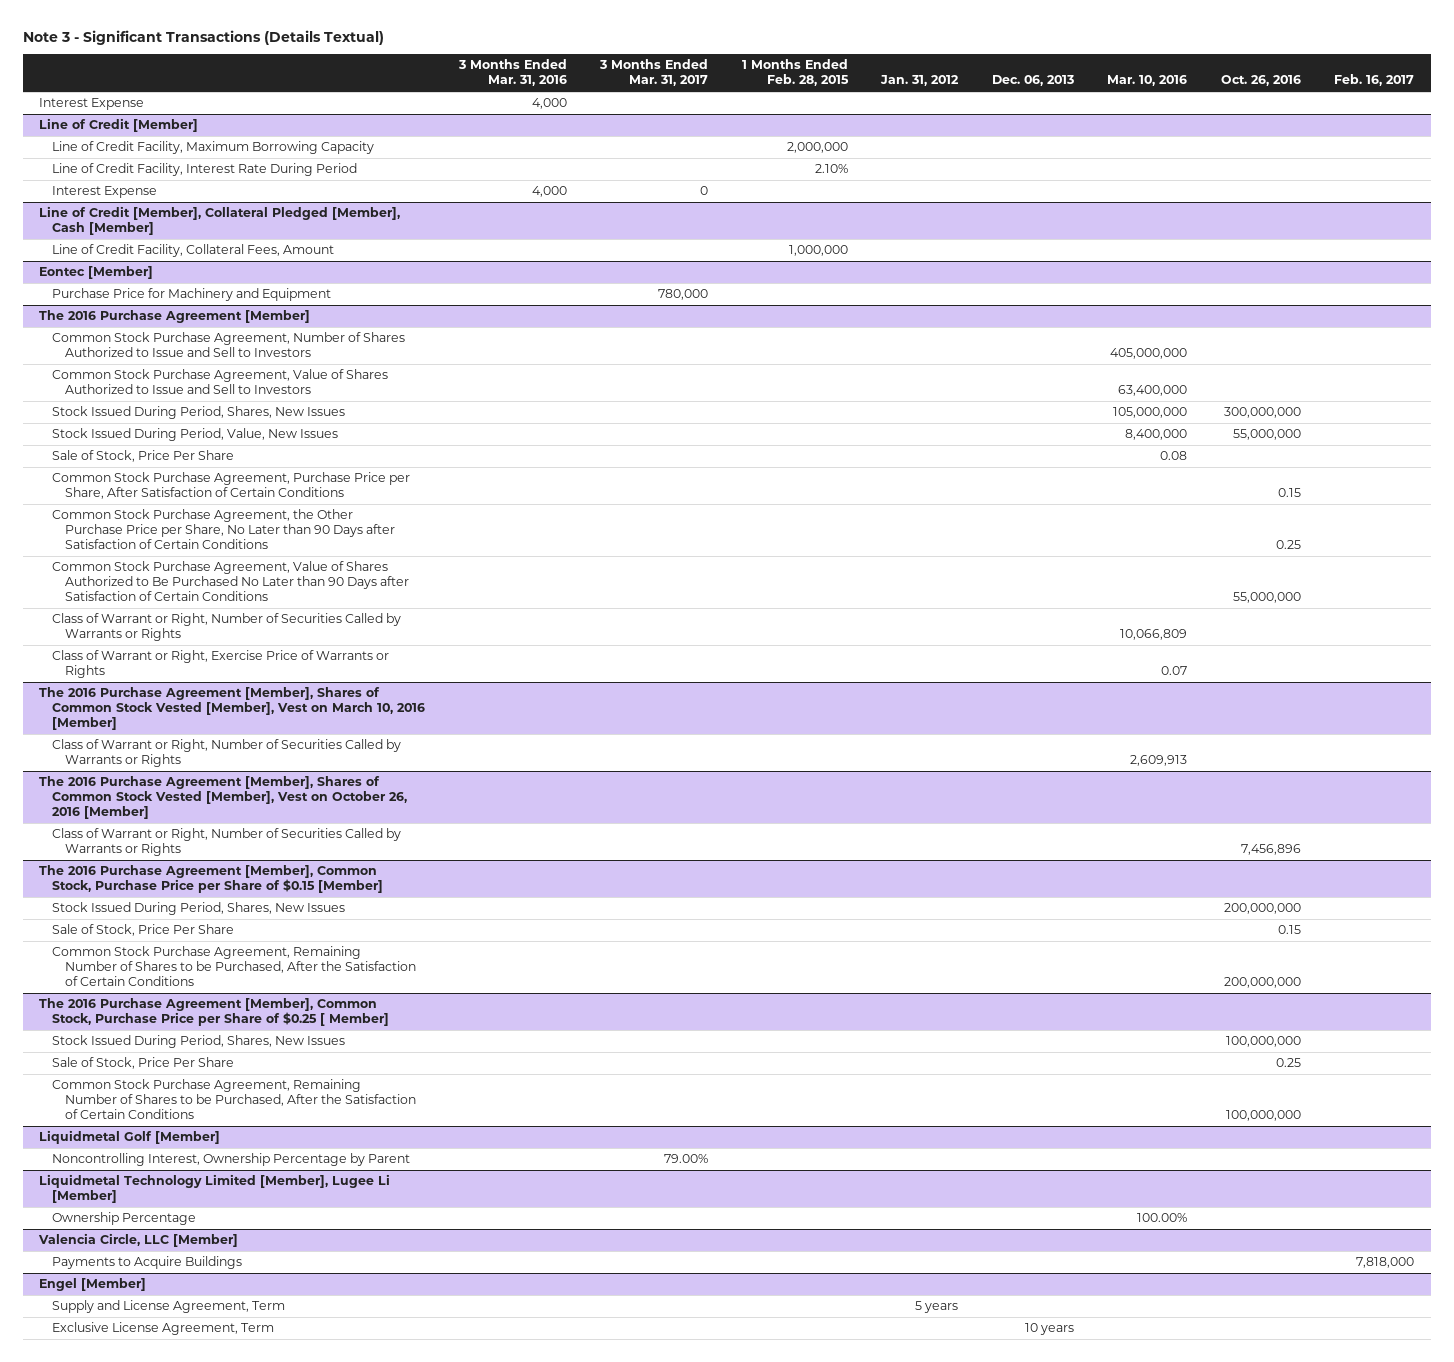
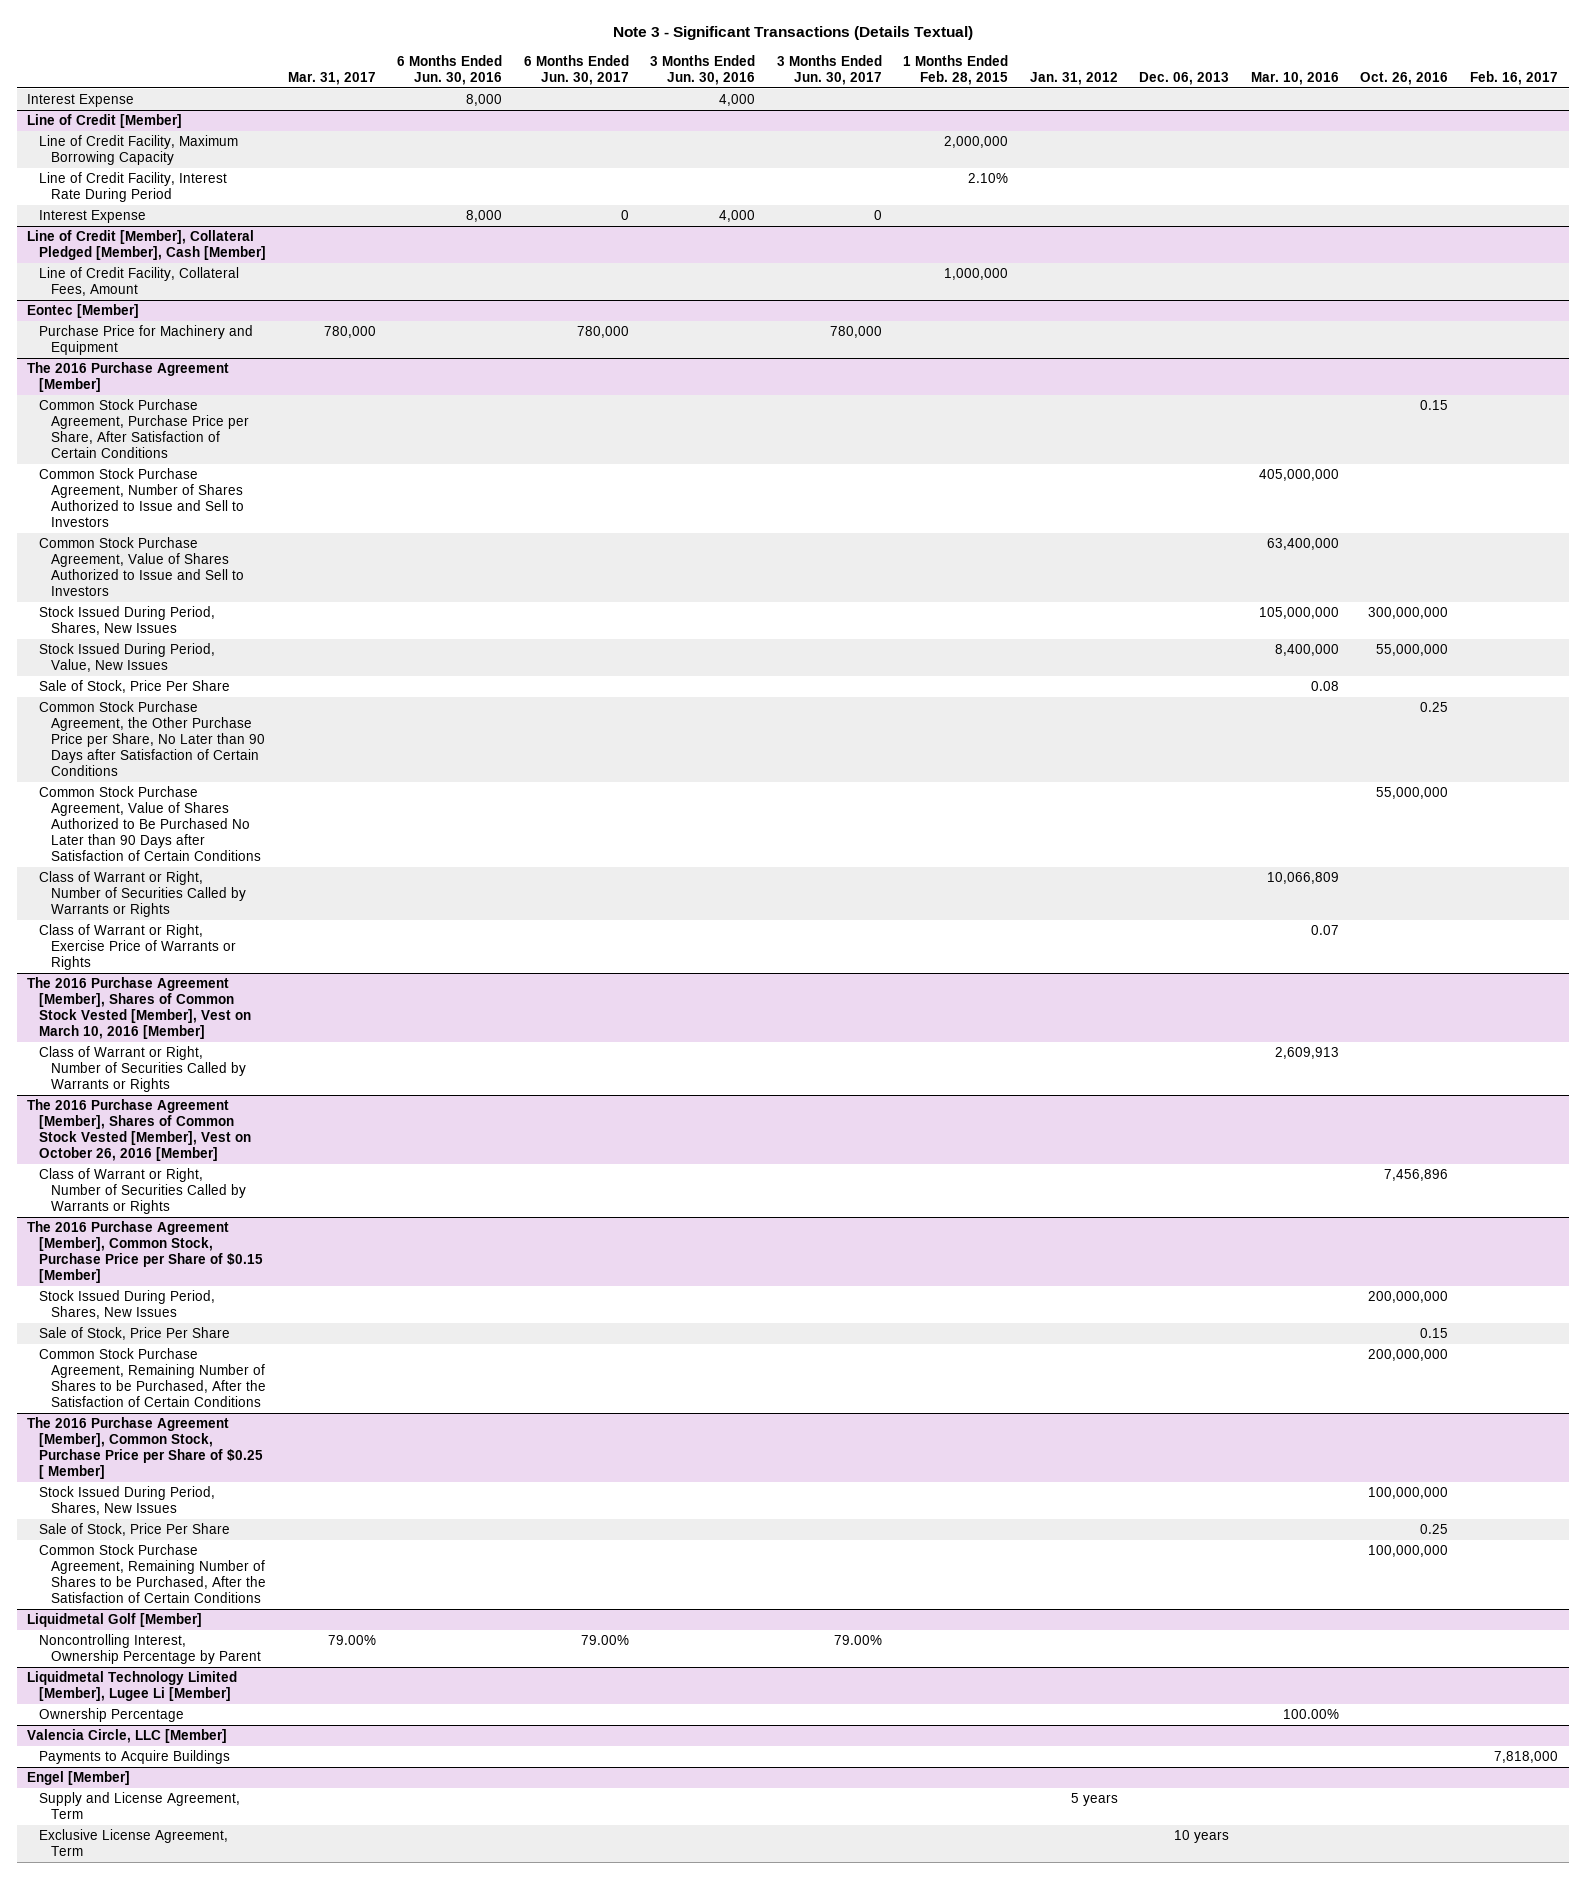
- | 3 Months Ended Mar. 31, 2016 | 3 Months Ended Mar. 31, 2017 | 1 Months Ended Feb. 28, 2015 | Jan. 31, 2012 | Dec. 06, 2013 | Mar. 10, 2016 | Oct. 26, 2016 | Feb. 16, 2017
+ | Mar. 31, 2017 | 6 Months Ended Jun. 30, 2016 | 6 Months Ended Jun. 30, 2017 | 3 Months Ended Jun. 30, 2016 | 3 Months Ended Jun. 30, 2017 | 1 Months Ended Feb. 28, 2015 | Jan. 31, 2012 | Dec. 06, 2013 | Mar. 10, 2016 | Oct. 26, 2016 | Feb. 16, 2017
@ The 2016 Purchase Agreement [Member]
moved up: Common Stock Purchase Agreement, Purchase Price per Share, After Satisfaction of Certain Conditions | | | | | | | | | | 0.15 |

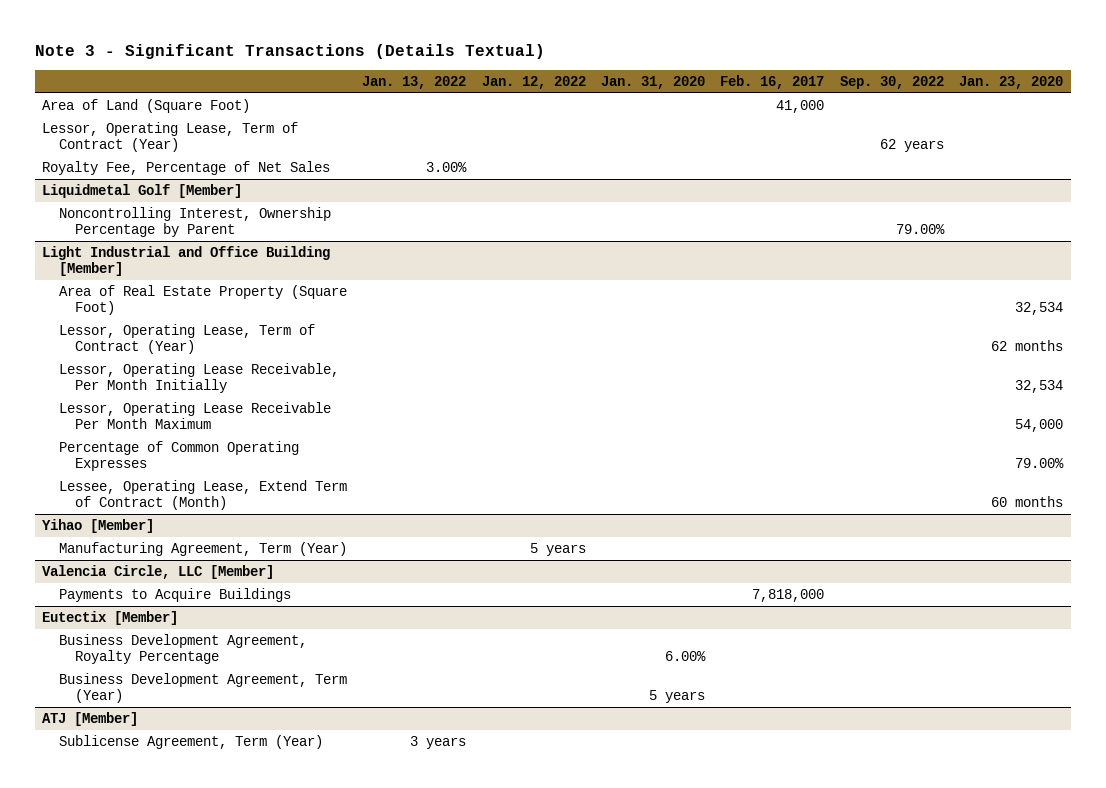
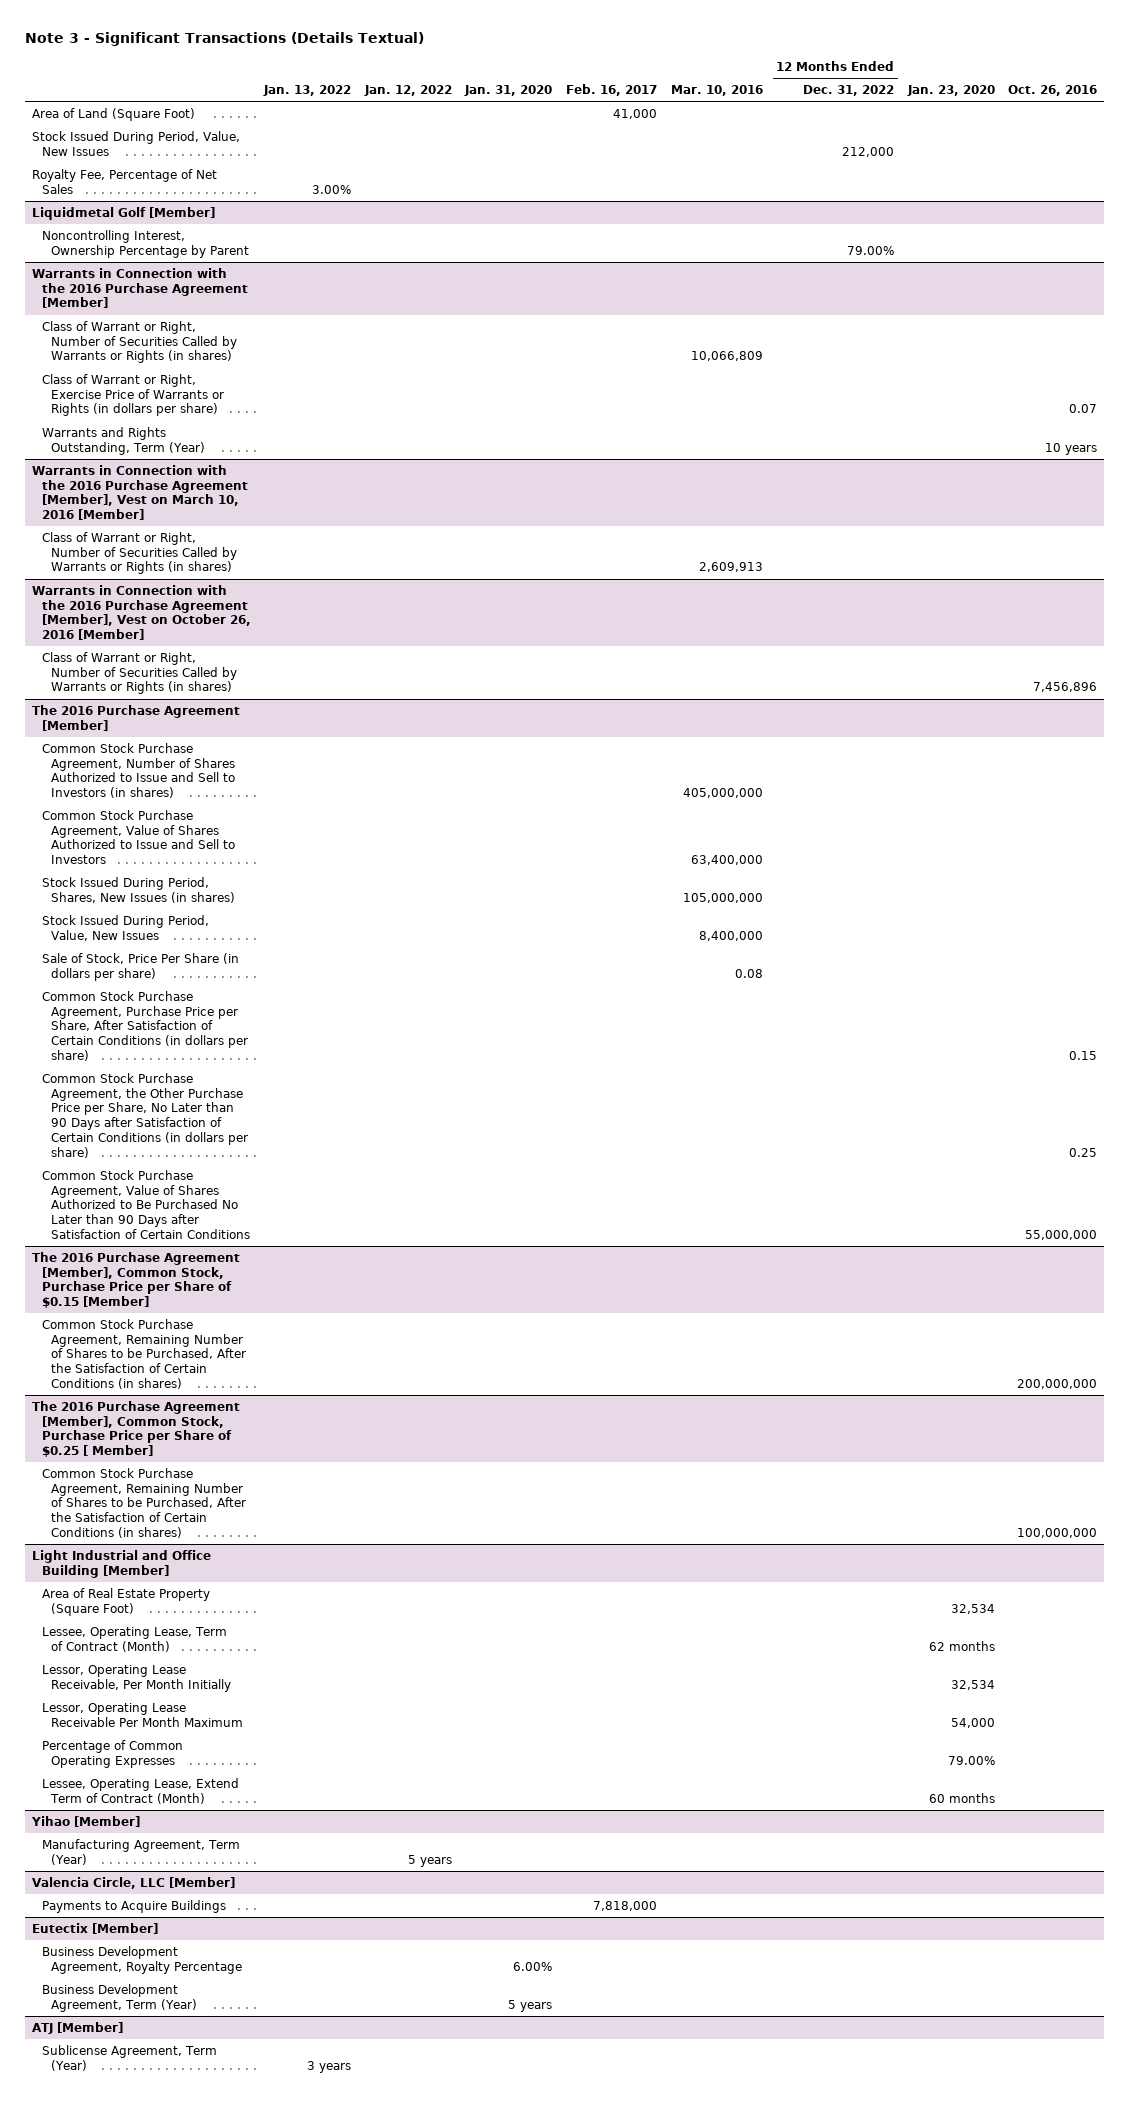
- | Jan. 13, 2022 | Jan. 12, 2022 | Jan. 31, 2020 | Feb. 16, 2017 | Sep. 30, 2022 | Jan. 23, 2020
+ | Jan. 13, 2022 | Jan. 12, 2022 | Jan. 31, 2020 | Feb. 16, 2017 | Mar. 10, 2016 | 12 Months Ended Dec. 31, 2022 | Jan. 23, 2020 | Oct. 26, 2016
- Lessor, Operating Lease, Term of Contract (Year) | | | | | 62 years |
+ Stock Issued During Period, Value, New Issues | | | | | | 212,000 | |
+ Warrants in Connection with the 2016 Purchase Agreement [Member]
+ Class of Warrant or Right, Number of Securities Called by Warrants or Rights (in shares) | | | | | 10,066,809 | | |
+ Class of Warrant or Right, Exercise Price of Warrants or Rights (in dollars per share) | | | | | | | | 0.07
+ Warrants and Rights Outstanding, Term (Year) | | | | | | | | 10 years
+ Warrants in Connection with the 2016 Purchase Agreement [Member], Vest on March 10, 2016 [Member]
+ Class of Warrant or Right, Number of Securities Called by Warrants or Rights (in shares) | | | | | 2,609,913 | | |
+ Warrants in Connection with the 2016 Purchase Agreement [Member], Vest on October 26, 2016 [Member]
+ Class of Warrant or Right, Number of Securities Called by Warrants or Rights (in shares) | | | | | | | | 7,456,896
+ The 2016 Purchase Agreement [Member]
+ Common Stock Purchase Agreement, Number of Shares Authorized to Issue and Sell to Investors (in shares) | | | | | 405,000,000 | | |
+ Common Stock Purchase Agreement, Value of Shares Authorized to Issue and Sell to Investors | | | | | 63,400,000 | | |
+ Stock Issued During Period, Shares, New Issues (in shares) | | | | | 105,000,000 | | |
+ Stock Issued During Period, Value, New Issues | | | | | 8,400,000 | | |
+ Sale of Stock, Price Per Share (in dollars per share) | | | | | 0.08 | | |
+ Common Stock Purchase Agreement, Purchase Price per Share, After Satisfaction of Certain Conditions (in dollars per share) | | | | | | | | 0.15
+ Common Stock Purchase Agreement, the Other Purchase Price per Share, No Later than 90 Days after Satisfaction of Certain Conditions (in dollars per share) | | | | | | | | 0.25
+ Common Stock Purchase Agreement, Value of Shares Authorized to Be Purchased No Later than 90 Days after Satisfaction of Certain Conditions | | | | | | | | 55,000,000
+ The 2016 Purchase Agreement [Member], Common Stock, Purchase Price per Share of $0.15 [Member]
+ Common Stock Purchase Agreement, Remaining Number of Shares to be Purchased, After the Satisfaction of Certain Conditions (in shares) | | | | | | | | 200,000,000
+ The 2016 Purchase Agreement [Member], Common Stock, Purchase Price per Share of $0.25 [ Member]
+ Common Stock Purchase Agreement, Remaining Number of Shares to be Purchased, After the Satisfaction of Certain Conditions (in shares) | | | | | | | | 100,000,000
@ Light Industrial and Office Building [Member]
- Lessor, Operating Lease, Term of Contract (Year) | | | | | | 62 months
+ Lessee, Operating Lease, Term of Contract (Month) | | | | | | | 62 months |

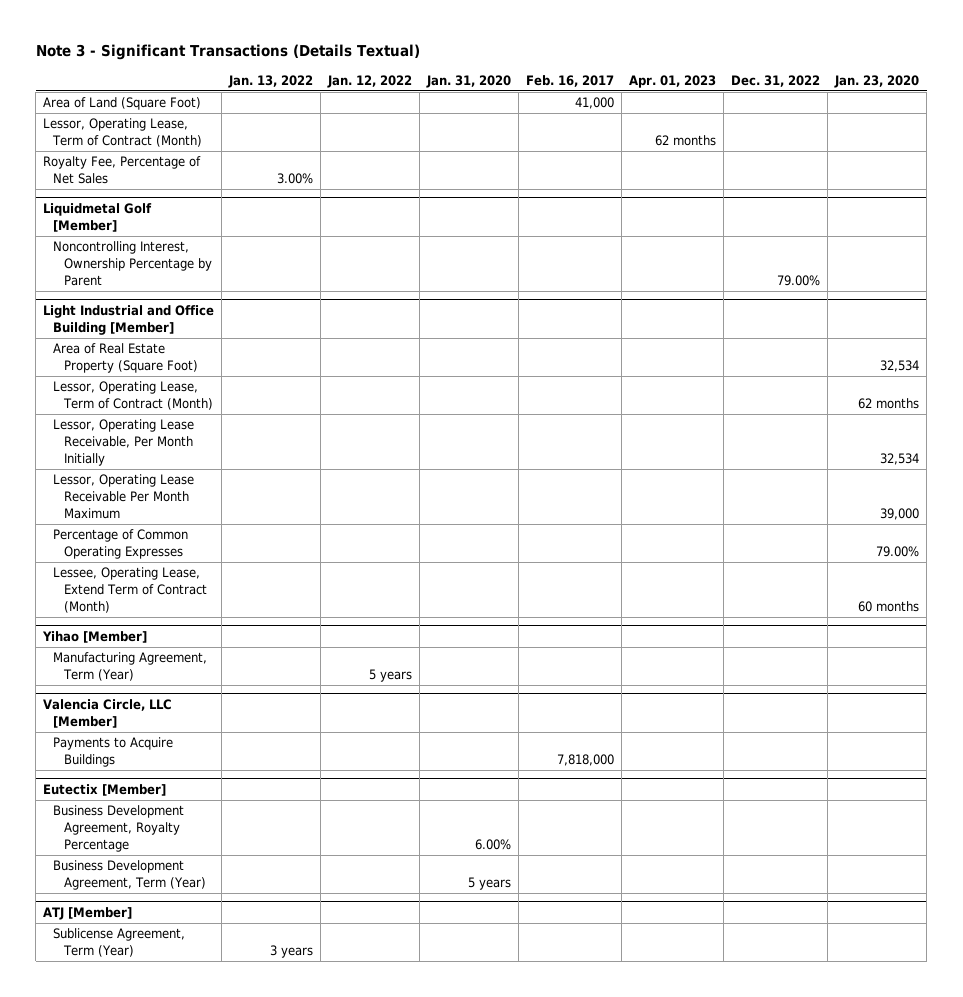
- | Jan. 13, 2022 | Jan. 12, 2022 | Jan. 31, 2020 | Feb. 16, 2017 | Mar. 10, 2016 | 12 Months Ended Dec. 31, 2022 | Jan. 23, 2020 | Oct. 26, 2016
+ | Jan. 13, 2022 | Jan. 12, 2022 | Jan. 31, 2020 | Feb. 16, 2017 | Apr. 01, 2023 | Dec. 31, 2022 | Jan. 23, 2020
- Stock Issued During Period, Value, New Issues | | | | | | 212,000 | |
+ Lessor, Operating Lease, Term of Contract (Month) | | | | | 62 months | |
- Warrants in Connection with the 2016 Purchase Agreement [Member]
- Class of Warrant or Right, Number of Securities Called by Warrants or Rights (in shares) | | | | | 10,066,809 | | |
- Class of Warrant or Right, Exercise Price of Warrants or Rights (in dollars per share) | | | | | | | | 0.07
- Warrants and Rights Outstanding, Term (Year) | | | | | | | | 10 years
- Warrants in Connection with the 2016 Purchase Agreement [Member], Vest on March 10, 2016 [Member]
- Class of Warrant or Right, Number of Securities Called by Warrants or Rights (in shares) | | | | | 2,609,913 | | |
- Warrants in Connection with the 2016 Purchase Agreement [Member], Vest on October 26, 2016 [Member]
- Class of Warrant or Right, Number of Securities Called by Warrants or Rights (in shares) | | | | | | | | 7,456,896
- The 2016 Purchase Agreement [Member]
- Common Stock Purchase Agreement, Number of Shares Authorized to Issue and Sell to Investors (in shares) | | | | | 405,000,000 | | |
- Common Stock Purchase Agreement, Value of Shares Authorized to Issue and Sell to Investors | | | | | 63,400,000 | | |
- Stock Issued During Period, Shares, New Issues (in shares) | | | | | 105,000,000 | | |
- Stock Issued During Period, Value, New Issues | | | | | 8,400,000 | | |
- Sale of Stock, Price Per Share (in dollars per share) | | | | | 0.08 | | |
- Common Stock Purchase Agreement, Purchase Price per Share, After Satisfaction of Certain Conditions (in dollars per share) | | | | | | | | 0.15
- Common Stock Purchase Agreement, the Other Purchase Price per Share, No Later than 90 Days after Satisfaction of Certain Conditions (in dollars per share) | | | | | | | | 0.25
- Common Stock Purchase Agreement, Value of Shares Authorized to Be Purchased No Later than 90 Days after Satisfaction of Certain Conditions | | | | | | | | 55,000,000
- The 2016 Purchase Agreement [Member], Common Stock, Purchase Price per Share of $0.15 [Member]
- Common Stock Purchase Agreement, Remaining Number of Shares to be Purchased, After the Satisfaction of Certain Conditions (in shares) | | | | | | | | 200,000,000
- The 2016 Purchase Agreement [Member], Common Stock, Purchase Price per Share of $0.25 [ Member]
- Common Stock Purchase Agreement, Remaining Number of Shares to be Purchased, After the Satisfaction of Certain Conditions (in shares) | | | | | | | | 100,000,000
@ Light Industrial and Office Building [Member]
- Lessee, Operating Lease, Term of Contract (Month) | | | | | | | 62 months |
+ Lessor, Operating Lease, Term of Contract (Month) | | | | | | | 62 months
- Lessor, Operating Lease Receivable Per Month Maximum | | | | | | | 54,000 |
+ Lessor, Operating Lease Receivable Per Month Maximum | | | | | | | 39,000

